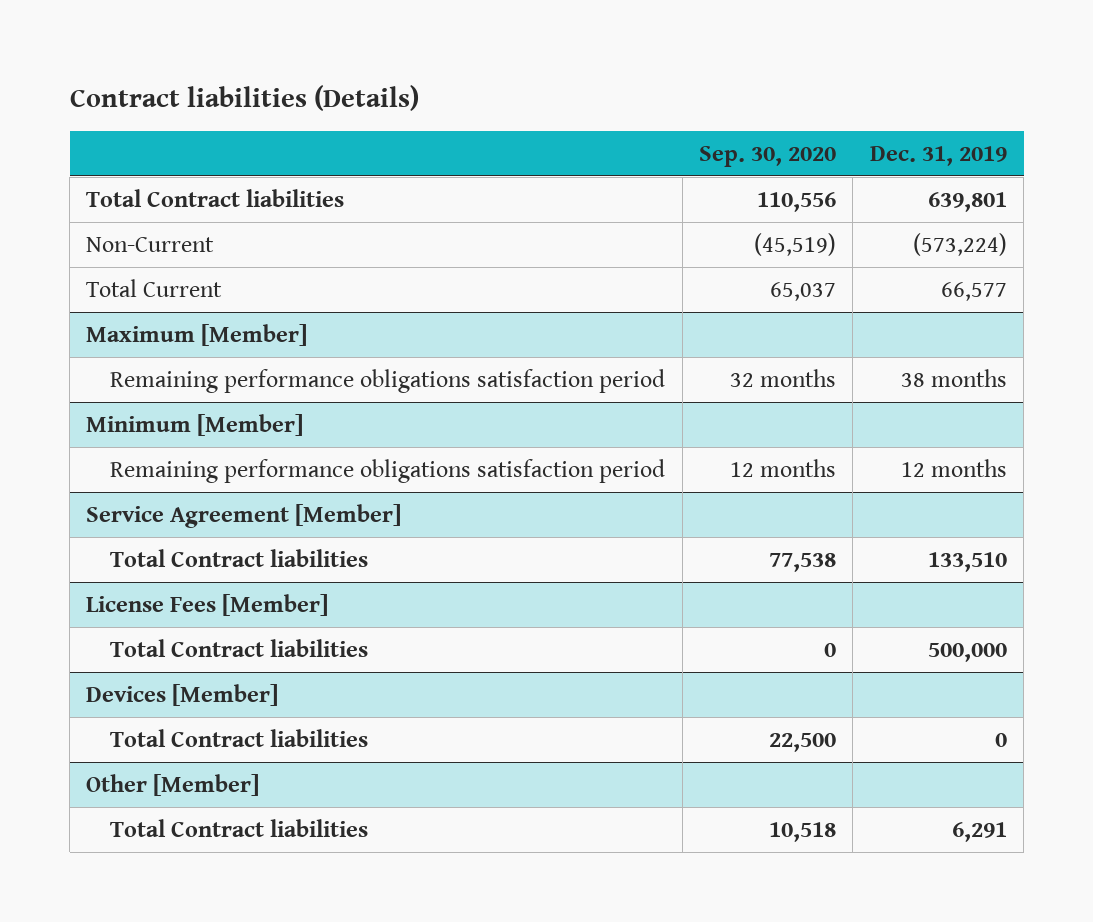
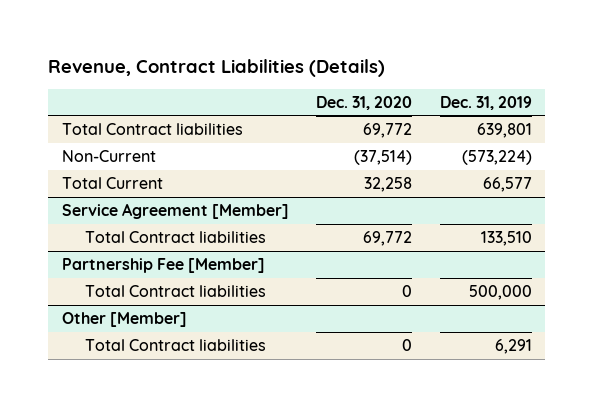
- Contract liabilities (Details)
+ Revenue, Contract Liabilities (Details)
- | Sep. 30, 2020 | Dec. 31, 2019
+ | Dec. 31, 2020 | Dec. 31, 2019
- Maximum [Member]
- Remaining performance obligations satisfaction period | 32 months | 38 months
- Minimum [Member]
- Remaining performance obligations satisfaction period | 12 months | 12 months
- License Fees [Member]
+ Partnership Fee [Member]
- Devices [Member]
- Total Contract liabilities | 22,500 | 0

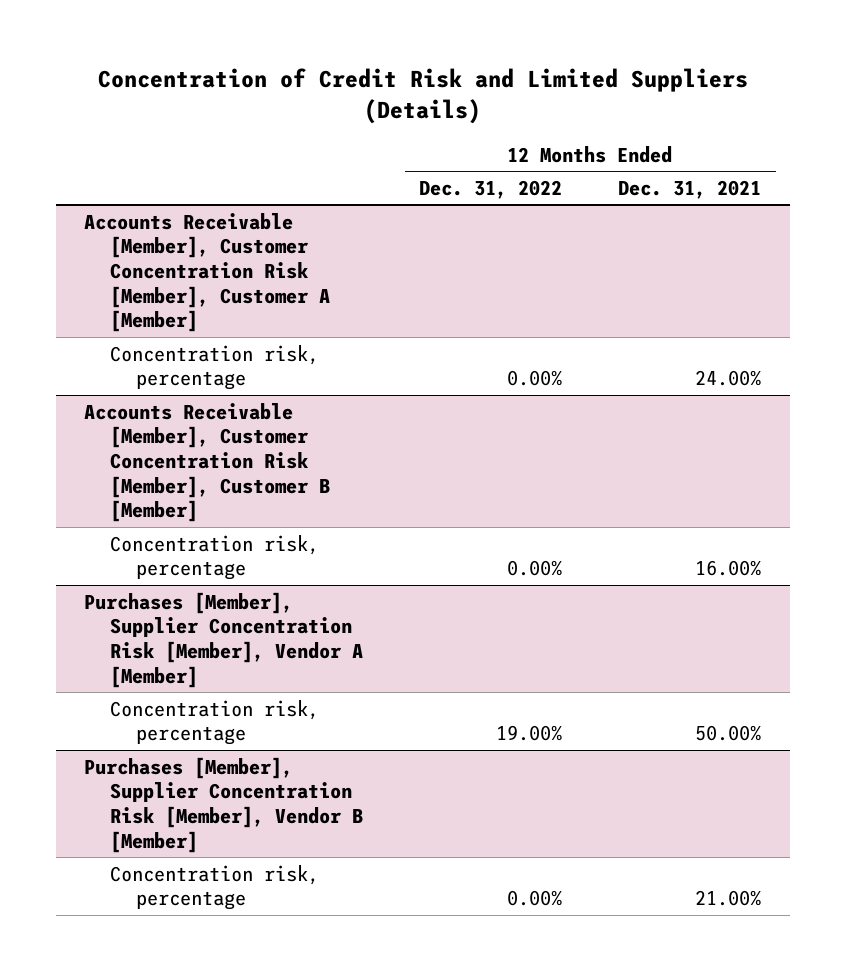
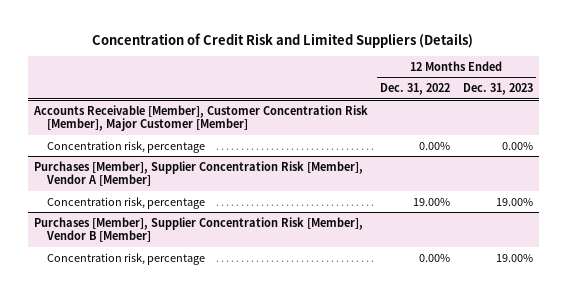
- | 12 Months Ended Dec. 31, 2022 | 12 Months Ended Dec. 31, 2021
+ | 12 Months Ended Dec. 31, 2022 | 12 Months Ended Dec. 31, 2023
- Accounts Receivable [Member], Customer Concentration Risk [Member], Customer A [Member]
- Concentration risk, percentage | 0.00% | 24.00%
- Accounts Receivable [Member], Customer Concentration Risk [Member], Customer B [Member]
+ Accounts Receivable [Member], Customer Concentration Risk [Member], Major Customer [Member]

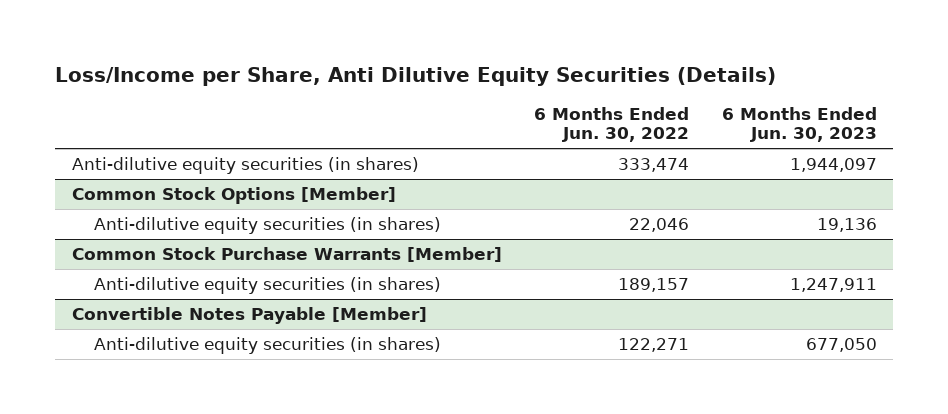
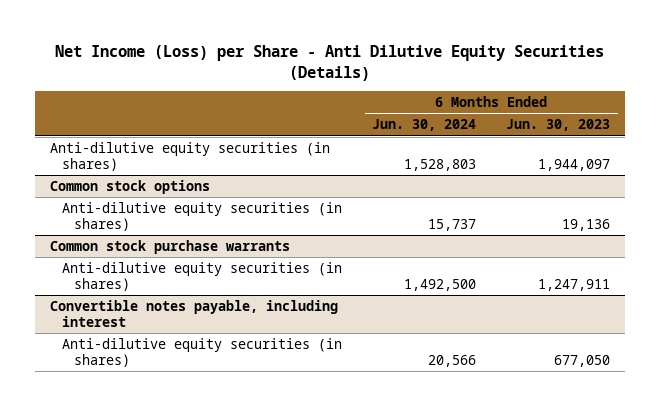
- Loss/Income per Share, Anti Dilutive Equity Securities (Details)
+ Net Income (Loss) per Share - Anti Dilutive Equity Securities (Details)
- | 6 Months Ended Jun. 30, 2022 | 6 Months Ended Jun. 30, 2023
+ | 6 Months Ended Jun. 30, 2024 | 6 Months Ended Jun. 30, 2023
- Common Stock Options [Member]
+ Common stock options
- Common Stock Purchase Warrants [Member]
+ Common stock purchase warrants
- Convertible Notes Payable [Member]
+ Convertible notes payable, including interest

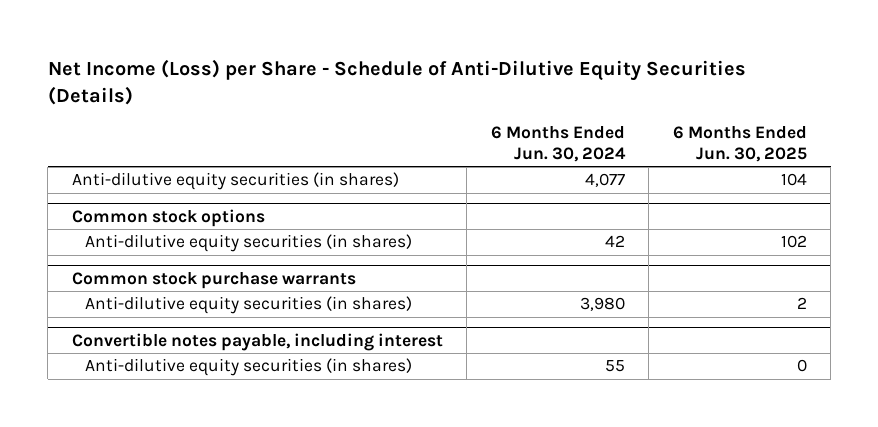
- Net Income (Loss) per Share - Anti Dilutive Equity Securities (Details)
+ Net Income (Loss) per Share - Schedule of Anti-Dilutive Equity Securities (Details)
- | 6 Months Ended Jun. 30, 2024 | 6 Months Ended Jun. 30, 2023
+ | 6 Months Ended Jun. 30, 2024 | 6 Months Ended Jun. 30, 2025
- Anti-dilutive equity securities (in shares) | 1,528,803 | 1,944,097
+ Anti-dilutive equity securities (in shares) | 4,077 | 104
@ Common stock options
- Anti-dilutive equity securities (in shares) | 15,737 | 19,136
+ Anti-dilutive equity securities (in shares) | 42 | 102
@ Common stock purchase warrants
- Anti-dilutive equity securities (in shares) | 1,492,500 | 1,247,911
+ Anti-dilutive equity securities (in shares) | 3,980 | 2
@ Convertible notes payable, including interest
- Anti-dilutive equity securities (in shares) | 20,566 | 677,050
+ Anti-dilutive equity securities (in shares) | 55 | 0

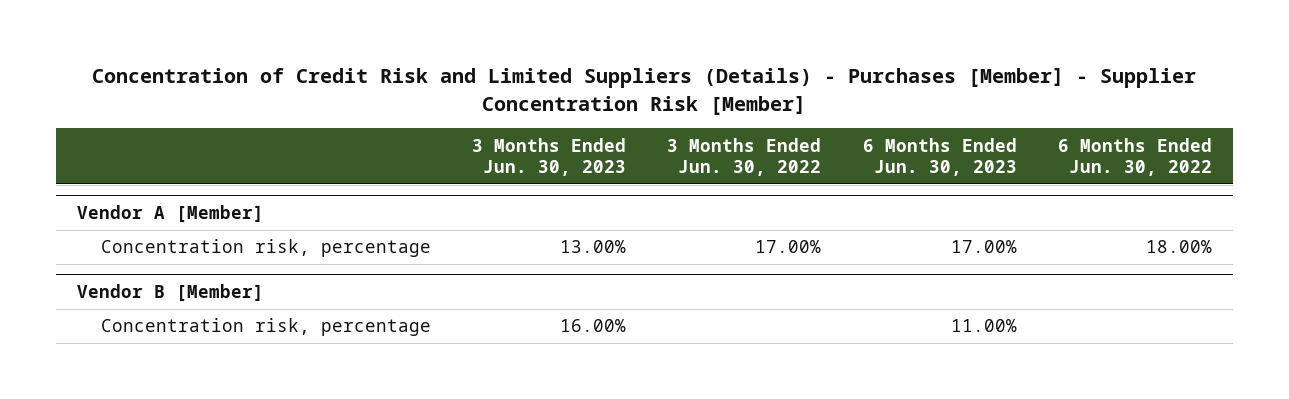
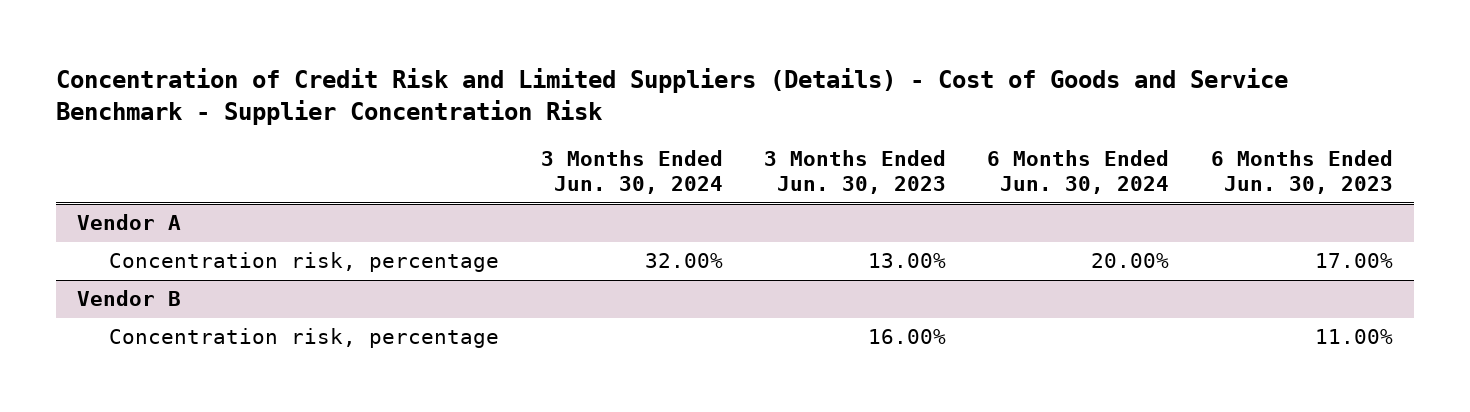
- Concentration of Credit Risk and Limited Suppliers (Details) - Purchases [Member] - Supplier Concentration Risk [Member]
+ Concentration of Credit Risk and Limited Suppliers (Details) - Cost of Goods and Service Benchmark - Supplier Concentration Risk
- | 3 Months Ended Jun. 30, 2023 | 3 Months Ended Jun. 30, 2022 | 6 Months Ended Jun. 30, 2023 | 6 Months Ended Jun. 30, 2022
+ | 3 Months Ended Jun. 30, 2024 | 3 Months Ended Jun. 30, 2023 | 6 Months Ended Jun. 30, 2024 | 6 Months Ended Jun. 30, 2023
- Vendor A [Member]
+ Vendor A
- Vendor B [Member]
+ Vendor B

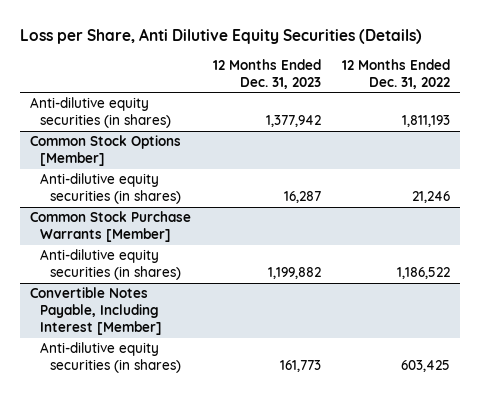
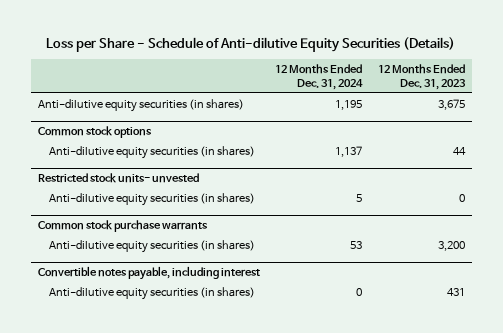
- Loss per Share, Anti Dilutive Equity Securities (Details)
+ Loss per Share - Schedule of Anti-dilutive Equity Securities (Details)
- | 12 Months Ended Dec. 31, 2023 | 12 Months Ended Dec. 31, 2022
+ | 12 Months Ended Dec. 31, 2024 | 12 Months Ended Dec. 31, 2023
- Anti-dilutive equity securities (in shares) | 1,377,942 | 1,811,193
- Common Stock Options [Member]
- Anti-dilutive equity securities (in shares) | 16,287 | 21,246
- Common Stock Purchase Warrants [Member]
- Anti-dilutive equity securities (in shares) | 1,199,882 | 1,186,522
- Convertible Notes Payable, Including Interest [Member]
- Anti-dilutive equity securities (in shares) | 161,773 | 603,425
+ Anti-dilutive equity securities (in shares) | 1,195 | 3,675
+ Common stock options
+ Anti-dilutive equity securities (in shares) | 1,137 | 44
+ Restricted stock units- unvested
+ Anti-dilutive equity securities (in shares) | 5 | 0
+ Common stock purchase warrants
+ Anti-dilutive equity securities (in shares) | 53 | 3,200
+ Convertible notes payable, including interest
+ Anti-dilutive equity securities (in shares) | 0 | 431

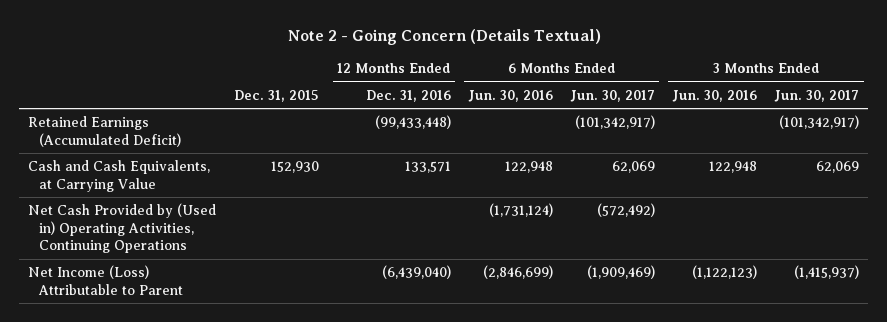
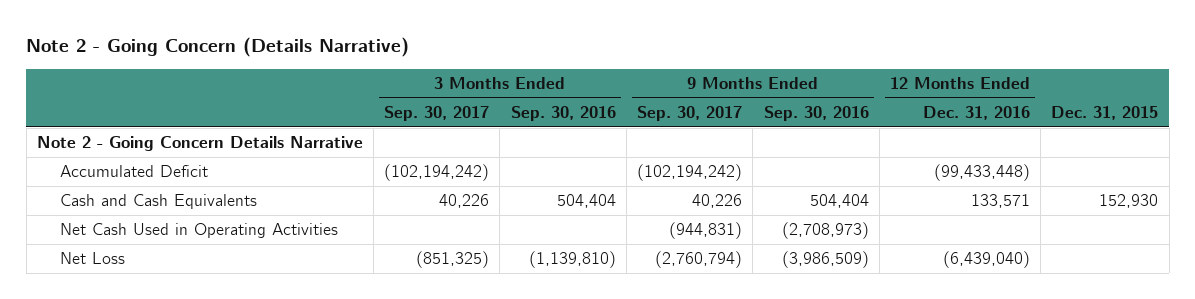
- Note 2 - Going Concern (Details Textual)
+ Note 2 - Going Concern (Details Narrative)
- | Dec. 31, 2015 | 12 Months Ended Dec. 31, 2016 | 6 Months Ended Jun. 30, 2016 | 6 Months Ended Jun. 30, 2017 | 3 Months Ended Jun. 30, 2016 | 3 Months Ended Jun. 30, 2017
+ | 3 Months Ended Sep. 30, 2017 | 3 Months Ended Sep. 30, 2016 | 9 Months Ended Sep. 30, 2017 | 9 Months Ended Sep. 30, 2016 | 12 Months Ended Dec. 31, 2016 | Dec. 31, 2015
- Retained Earnings (Accumulated Deficit) | | (99,433,448) | | (101,342,917) | | (101,342,917)
- Cash and Cash Equivalents, at Carrying Value | 152,930 | 133,571 | 122,948 | 62,069 | 122,948 | 62,069
- Net Cash Provided by (Used in) Operating Activities, Continuing Operations | | | (1,731,124) | (572,492) | |
- Net Income (Loss) Attributable to Parent | | (6,439,040) | (2,846,699) | (1,909,469) | (1,122,123) | (1,415,937)
+ Note 2 - Going Concern Details Narrative
+ Accumulated Deficit | (102,194,242) | | (102,194,242) | | (99,433,448) |
+ Cash and Cash Equivalents | 40,226 | 504,404 | 40,226 | 504,404 | 133,571 | 152,930
+ Net Cash Used in Operating Activities | | | (944,831) | (2,708,973) | |
+ Net Loss | (851,325) | (1,139,810) | (2,760,794) | (3,986,509) | (6,439,040) |

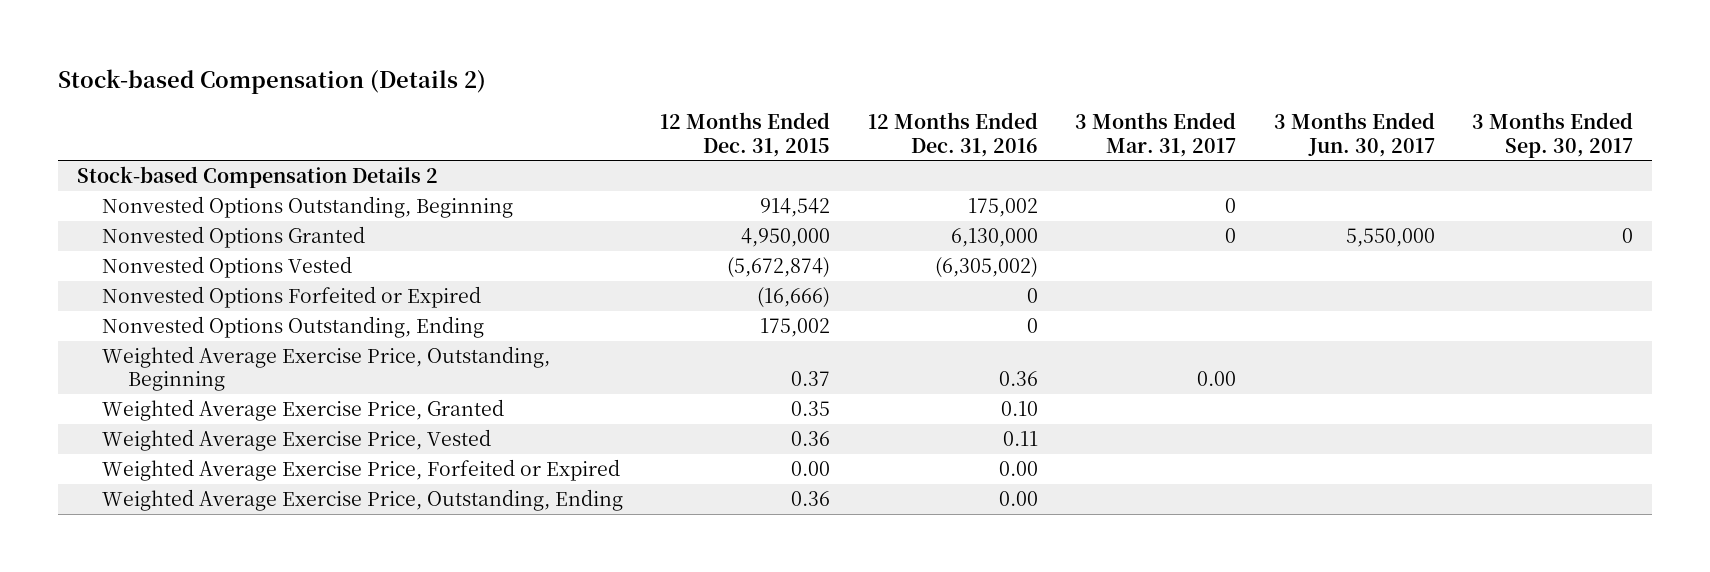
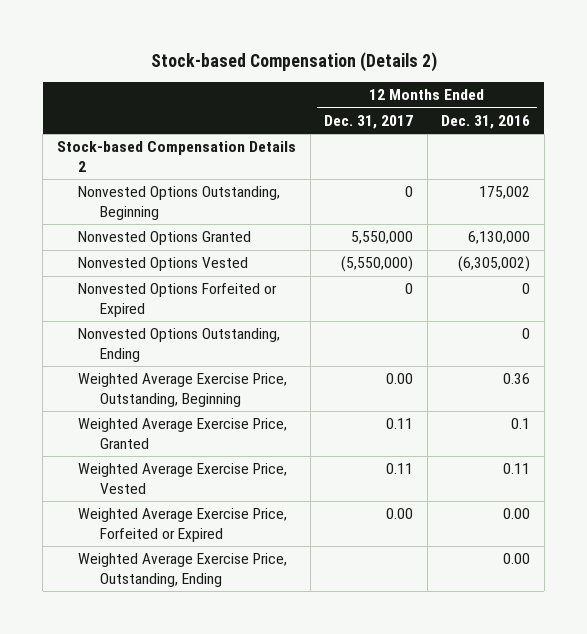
- | 12 Months Ended Dec. 31, 2015 | 12 Months Ended Dec. 31, 2016 | 3 Months Ended Mar. 31, 2017 | 3 Months Ended Jun. 30, 2017 | 3 Months Ended Sep. 30, 2017
+ | 12 Months Ended Dec. 31, 2017 | 12 Months Ended Dec. 31, 2016
- Weighted Average Exercise Price, Granted | 0.35 | 0.10 | | |
+ Weighted Average Exercise Price, Granted | 0.11 | 0.1

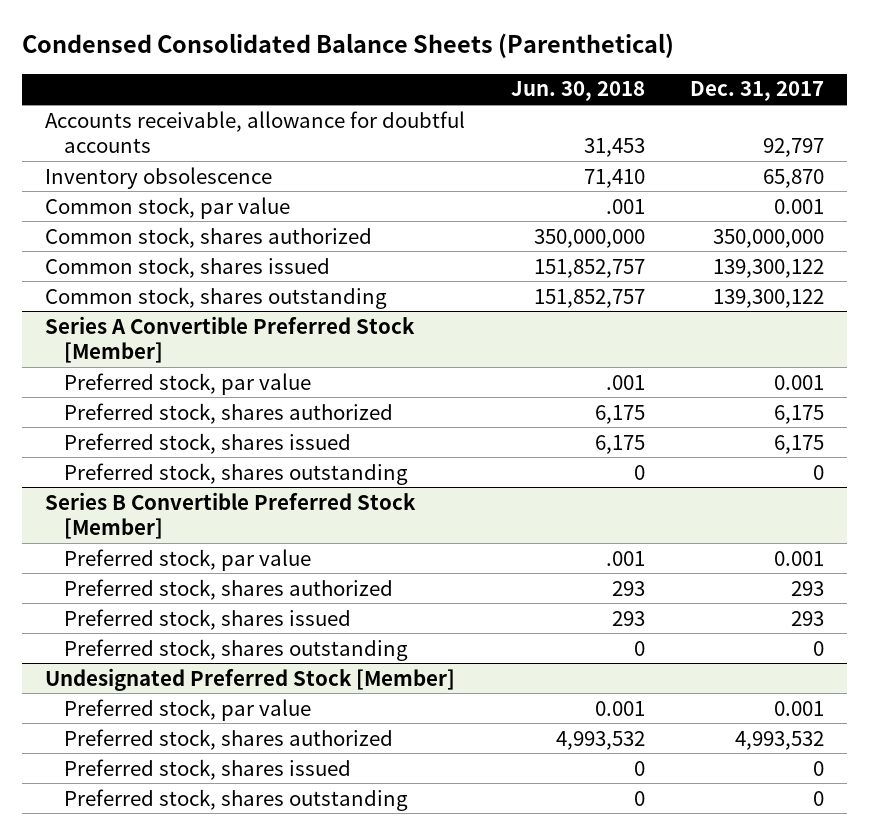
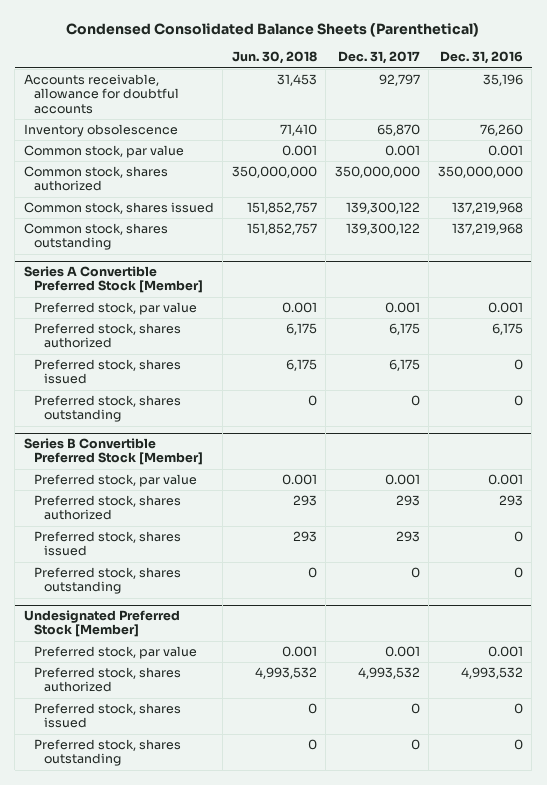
- | Jun. 30, 2018 | Dec. 31, 2017
+ | Jun. 30, 2018 | Dec. 31, 2017 | Dec. 31, 2016
- Common stock, par value | .001 | 0.001
+ Common stock, par value | 0.001 | 0.001 | 0.001
@ Series A Convertible Preferred Stock [Member]
- Preferred stock, par value | .001 | 0.001
+ Preferred stock, par value | 0.001 | 0.001 | 0.001
@ Series B Convertible Preferred Stock [Member]
- Preferred stock, par value | .001 | 0.001
+ Preferred stock, par value | 0.001 | 0.001 | 0.001

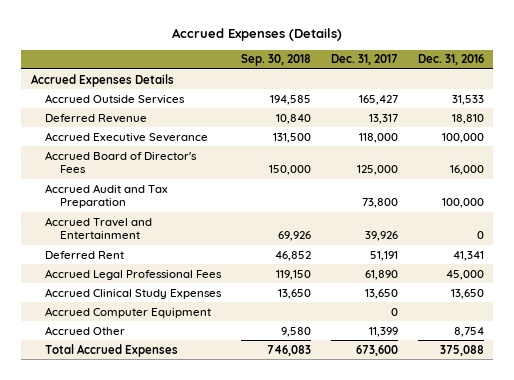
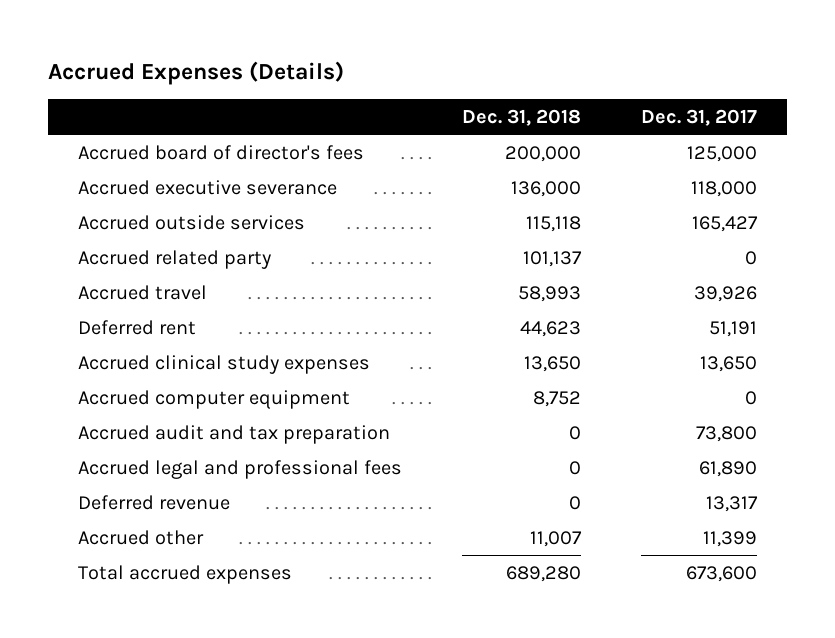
- | Sep. 30, 2018 | Dec. 31, 2017 | Dec. 31, 2016
+ | Dec. 31, 2018 | Dec. 31, 2017
- Accrued Expenses Details
- Accrued Outside Services | 194,585 | 165,427 | 31,533
- Deferred Revenue | 10,840 | 13,317 | 18,810
- Accrued Executive Severance | 131,500 | 118,000 | 100,000
- Accrued Board of Director's Fees | 150,000 | 125,000 | 16,000
- Accrued Audit and Tax Preparation | | 73,800 | 100,000
- Accrued Travel and Entertainment | 69,926 | 39,926 | 0
- Deferred Rent | 46,852 | 51,191 | 41,341
- Accrued Legal Professional Fees | 119,150 | 61,890 | 45,000
- Accrued Clinical Study Expenses | 13,650 | 13,650 | 13,650
- Accrued Computer Equipment | | 0 |
- Accrued Other | 9,580 | 11,399 | 8,754
- Total Accrued Expenses | 746,083 | 673,600 | 375,088
+ Accrued board of director's fees | 200,000 | 125,000
+ Accrued executive severance | 136,000 | 118,000
+ Accrued outside services | 115,118 | 165,427
+ Accrued related party | 101,137 | 0
+ Accrued travel | 58,993 | 39,926
+ Deferred rent | 44,623 | 51,191
+ Accrued clinical study expenses | 13,650 | 13,650
+ Accrued computer equipment | 8,752 | 0
+ Accrued audit and tax preparation | 0 | 73,800
+ Accrued legal and professional fees | 0 | 61,890
+ Deferred revenue | 0 | 13,317
+ Accrued other | 11,007 | 11,399
+ Total accrued expenses | 689,280 | 673,600

